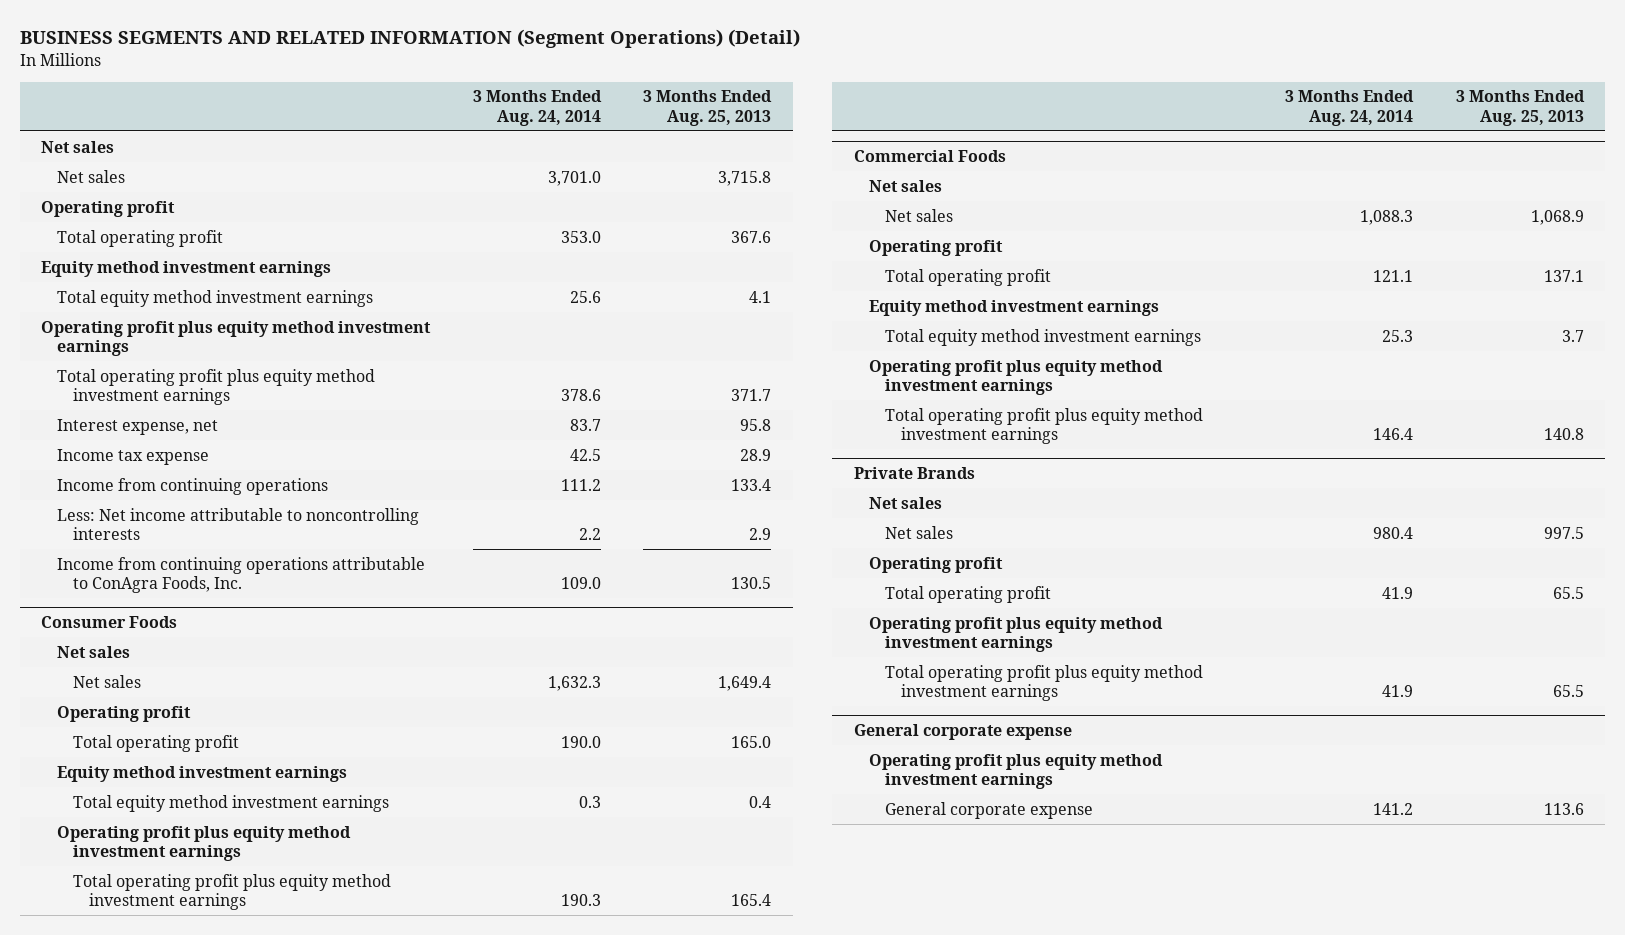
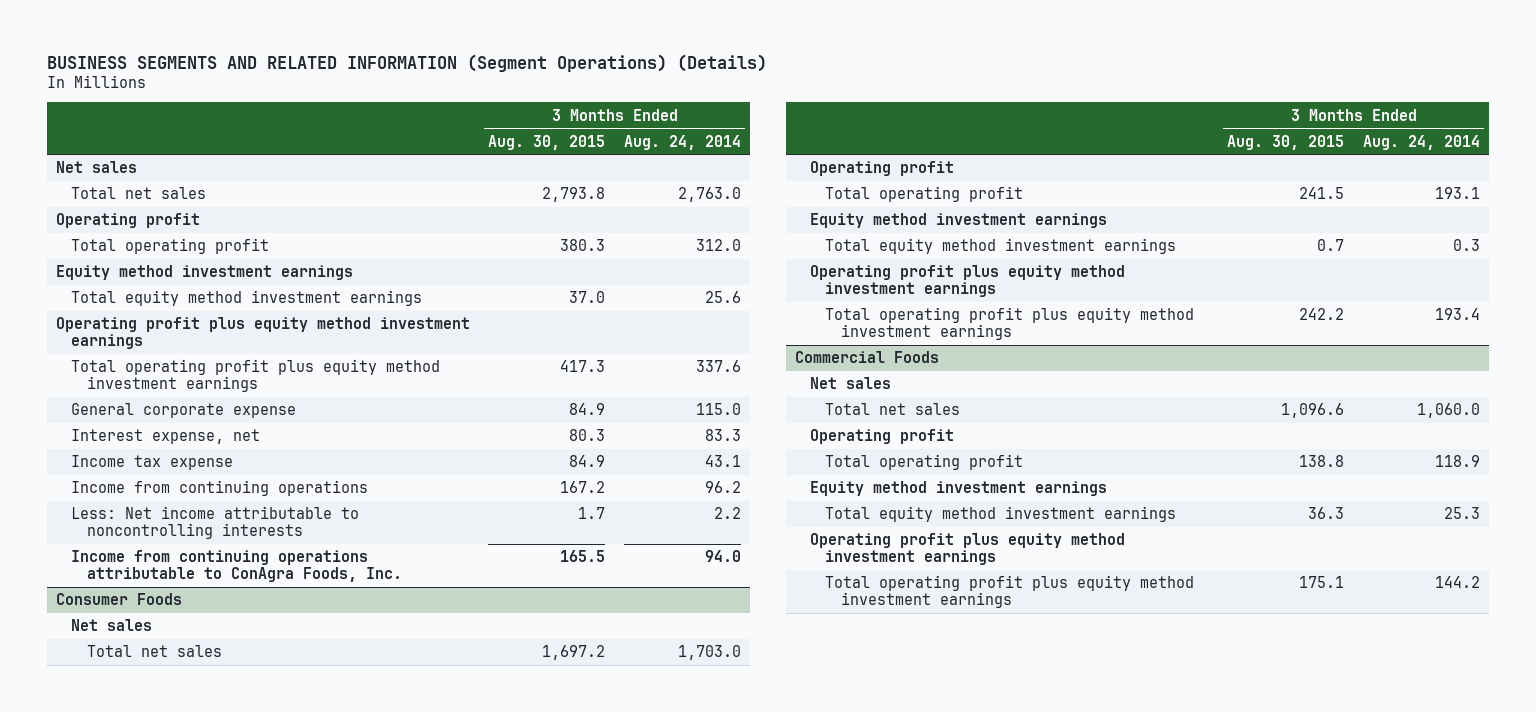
- BUSINESS SEGMENTS AND RELATED INFORMATION (Segment Operations) (Detail)
+ BUSINESS SEGMENTS AND RELATED INFORMATION (Segment Operations) (Details)
- | 3 Months Ended Aug. 24, 2014 | 3 Months Ended Aug. 25, 2013
+ | 3 Months Ended Aug. 30, 2015 | 3 Months Ended Aug. 24, 2014
- Net sales | 3,701.0 | 3,715.8
+ Total net sales | 2,793.8 | 2,763.0
- Total operating profit | 353.0 | 367.6
+ Total operating profit | 380.3 | 312.0
- Total operating profit plus equity method investment earnings | 378.6 | 371.7
- Interest expense, net | 83.7 | 95.8
- Income tax expense | 42.5 | 28.9
- Income from continuing operations | 111.2 | 133.4
+ Total operating profit plus equity method investment earnings | 417.3 | 337.6
+ General corporate expense | 84.9 | 115.0
+ Interest expense, net | 80.3 | 83.3
+ Income tax expense | 84.9 | 43.1
+ Income from continuing operations | 167.2 | 96.2
- Income from continuing operations attributable to ConAgra Foods, Inc. | 109.0 | 130.5
+ Income from continuing operations attributable to ConAgra Foods, Inc. | 165.5 | 94.0
@ Consumer Foods
- Net sales | 1,632.3 | 1,649.4
+ Total net sales | 1,697.2 | 1,703.0
- Total operating profit | 190.0 | 165.0
+ Total operating profit | 241.5 | 193.1
- Total operating profit plus equity method investment earnings | 190.3 | 165.4
+ Total operating profit plus equity method investment earnings | 242.2 | 193.4
@ Commercial Foods
- Net sales | 1,088.3 | 1,068.9
+ Total net sales | 1,096.6 | 1,060.0
- Total operating profit | 121.1 | 137.1
+ Total operating profit | 138.8 | 118.9
- Total operating profit plus equity method investment earnings | 146.4 | 140.8
- Private Brands
- Net sales
- Net sales | 980.4 | 997.5
- Operating profit
- Total operating profit | 41.9 | 65.5
- Operating profit plus equity method investment earnings
- Total operating profit plus equity method investment earnings | 41.9 | 65.5
- General corporate expense
- Operating profit plus equity method investment earnings
- General corporate expense | 141.2 | 113.6
@ Commercial Foods
+ Total operating profit plus equity method investment earnings | 175.1 | 144.2

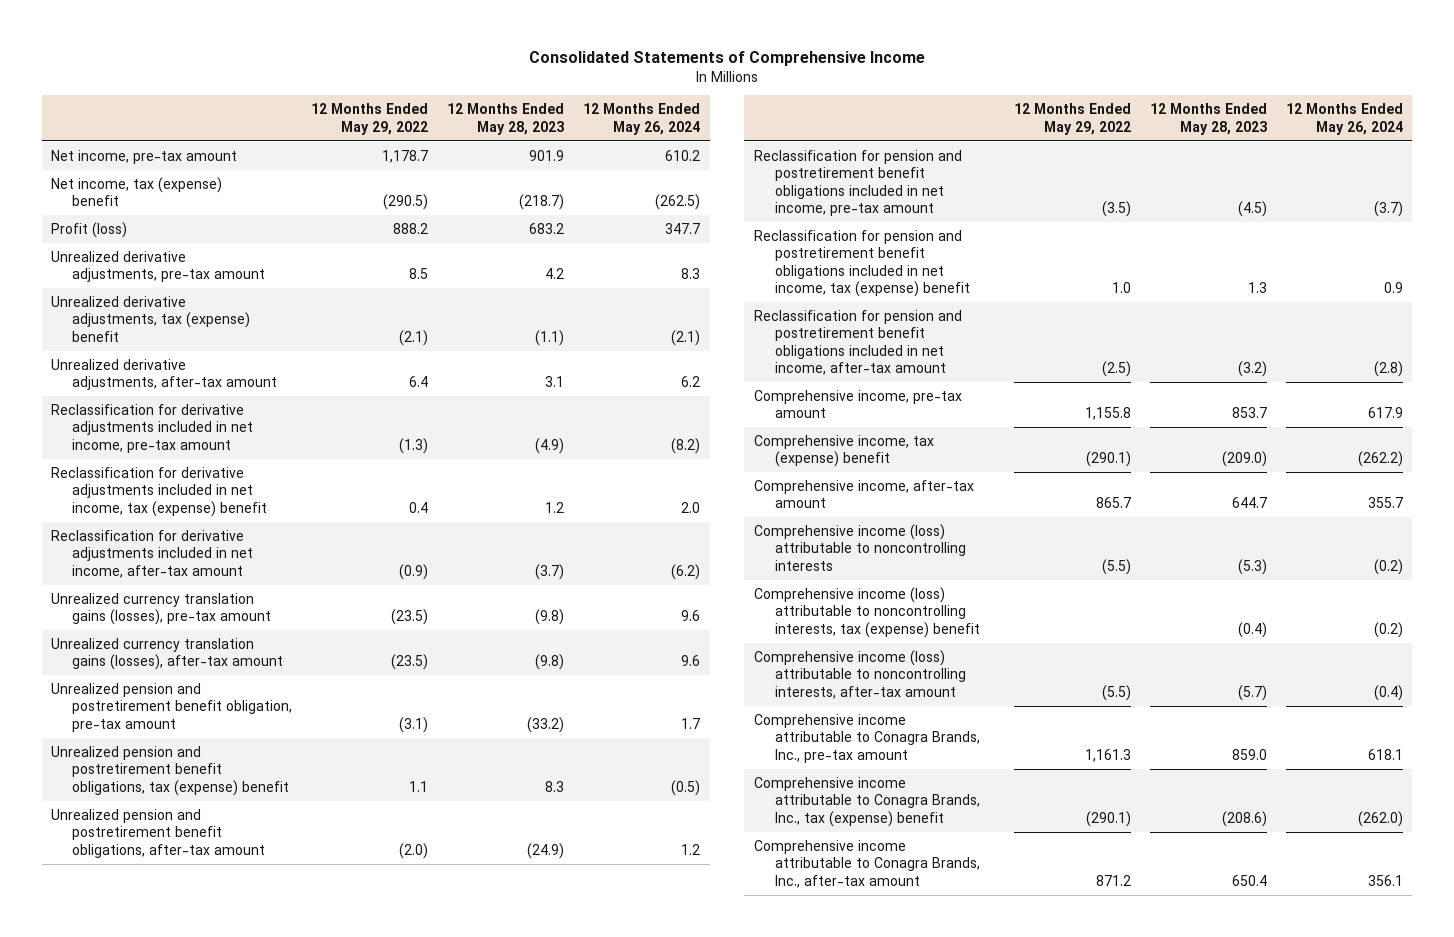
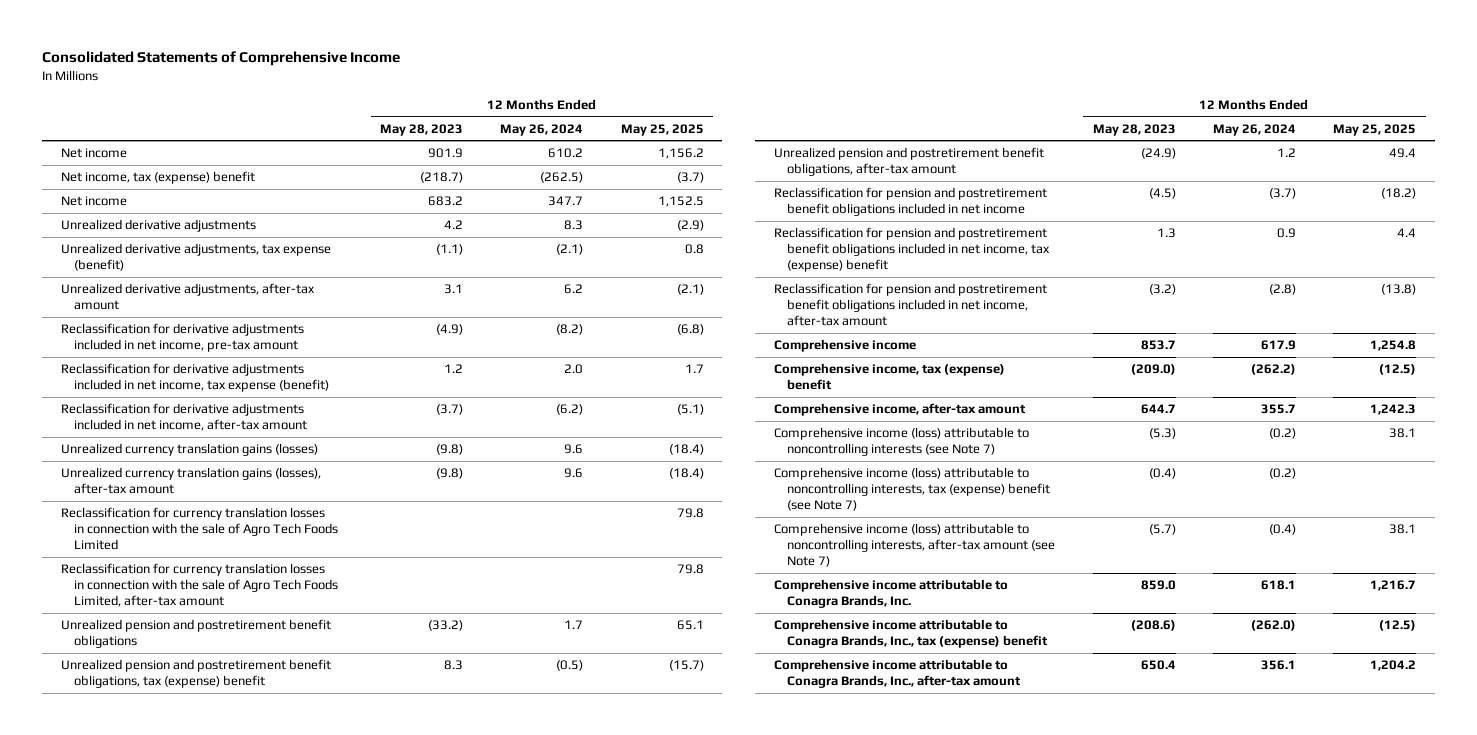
- | 12 Months Ended May 29, 2022 | 12 Months Ended May 28, 2023 | 12 Months Ended May 26, 2024
+ | 12 Months Ended May 28, 2023 | 12 Months Ended May 26, 2024 | 12 Months Ended May 25, 2025
- Net income, pre-tax amount | 1,178.7 | 901.9 | 610.2
+ Net income | 901.9 | 610.2 | 1,156.2
- Profit (loss) | 888.2 | 683.2 | 347.7
- Unrealized derivative adjustments, pre-tax amount | 8.5 | 4.2 | 8.3
- Unrealized derivative adjustments, tax (expense) benefit | (2.1) | (1.1) | (2.1)
+ Net income | 683.2 | 347.7 | 1,152.5
+ Unrealized derivative adjustments | 4.2 | 8.3 | (2.9)
+ Unrealized derivative adjustments, tax expense (benefit) | (1.1) | (2.1) | 0.8
- Reclassification for derivative adjustments included in net income, tax (expense) benefit | 0.4 | 1.2 | 2.0
+ Reclassification for derivative adjustments included in net income, tax expense (benefit) | 1.2 | 2.0 | 1.7
- Unrealized currency translation gains (losses), pre-tax amount | (23.5) | (9.8) | 9.6
+ Unrealized currency translation gains (losses) | (9.8) | 9.6 | (18.4)
- Unrealized pension and postretirement benefit obligation, pre-tax amount | (3.1) | (33.2) | 1.7
+ Reclassification for currency translation losses in connection with the sale of Agro Tech Foods Limited | | | 79.8
+ Reclassification for currency translation losses in connection with the sale of Agro Tech Foods Limited, after-tax amount | | | 79.8
+ Unrealized pension and postretirement benefit obligations | (33.2) | 1.7 | 65.1
- Reclassification for pension and postretirement benefit obligations included in net income, pre-tax amount | (3.5) | (4.5) | (3.7)
+ Reclassification for pension and postretirement benefit obligations included in net income | (4.5) | (3.7) | (18.2)
- Comprehensive income, pre-tax amount | 1,155.8 | 853.7 | 617.9
+ Comprehensive income | 853.7 | 617.9 | 1,254.8
- Comprehensive income (loss) attributable to noncontrolling interests | (5.5) | (5.3) | (0.2)
- Comprehensive income (loss) attributable to noncontrolling interests, tax (expense) benefit | | (0.4) | (0.2)
- Comprehensive income (loss) attributable to noncontrolling interests, after-tax amount | (5.5) | (5.7) | (0.4)
- Comprehensive income attributable to Conagra Brands, Inc., pre-tax amount | 1,161.3 | 859.0 | 618.1
+ Comprehensive income (loss) attributable to noncontrolling interests (see Note 7) | (5.3) | (0.2) | 38.1
+ Comprehensive income (loss) attributable to noncontrolling interests, tax (expense) benefit (see Note 7) | (0.4) | (0.2) |
+ Comprehensive income (loss) attributable to noncontrolling interests, after-tax amount (see Note 7) | (5.7) | (0.4) | 38.1
+ Comprehensive income attributable to Conagra Brands, Inc. | 859.0 | 618.1 | 1,216.7

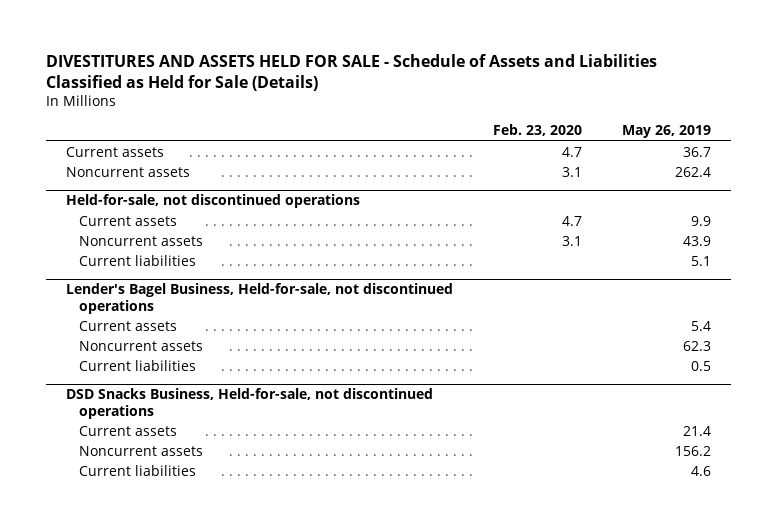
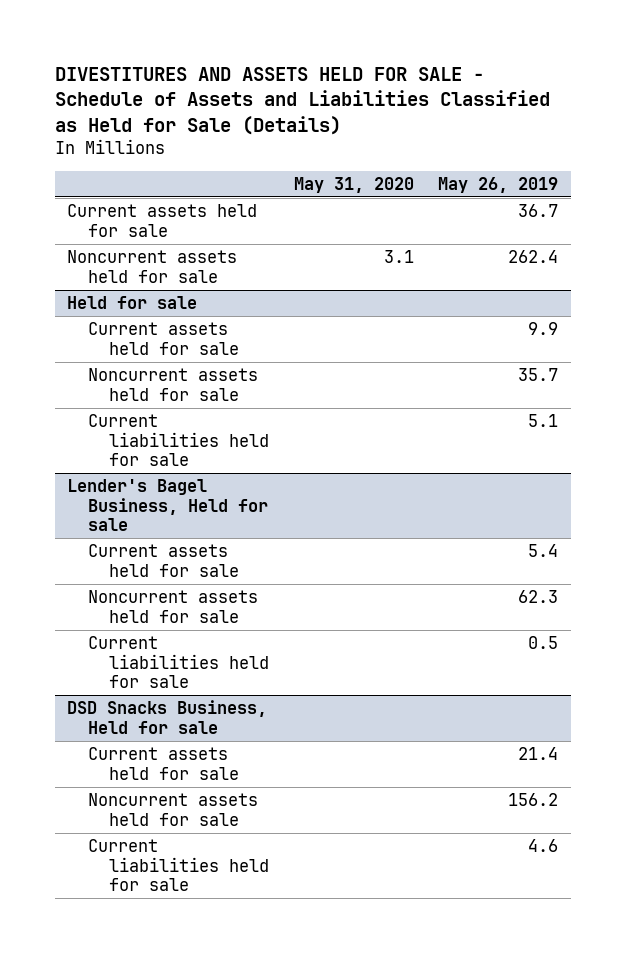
- | Feb. 23, 2020 | May 26, 2019
+ | May 31, 2020 | May 26, 2019
- Current assets | 4.7 | 36.7
- Noncurrent assets | 3.1 | 262.4
- Held-for-sale, not discontinued operations
- Current assets | 4.7 | 9.9
- Noncurrent assets | 3.1 | 43.9
- Current liabilities | | 5.1
- Lender's Bagel Business, Held-for-sale, not discontinued operations
- Current assets | | 5.4
- Noncurrent assets | | 62.3
- Current liabilities | | 0.5
- DSD Snacks Business, Held-for-sale, not discontinued operations
- Current assets | | 21.4
- Noncurrent assets | | 156.2
- Current liabilities | | 4.6
+ Current assets held for sale | | 36.7
+ Noncurrent assets held for sale | 3.1 | 262.4
+ Held for sale
+ Current assets held for sale | | 9.9
+ Noncurrent assets held for sale | | 35.7
+ Current liabilities held for sale | | 5.1
+ Lender's Bagel Business, Held for sale
+ Current assets held for sale | | 5.4
+ Noncurrent assets held for sale | | 62.3
+ Current liabilities held for sale | | 0.5
+ DSD Snacks Business, Held for sale
+ Current assets held for sale | | 21.4
+ Noncurrent assets held for sale | | 156.2
+ Current liabilities held for sale | | 4.6

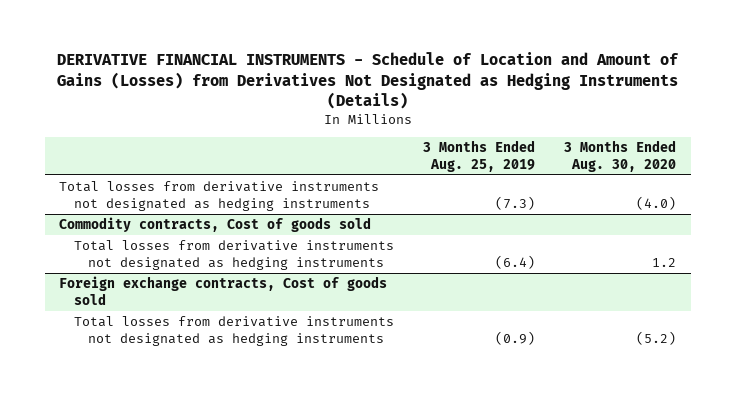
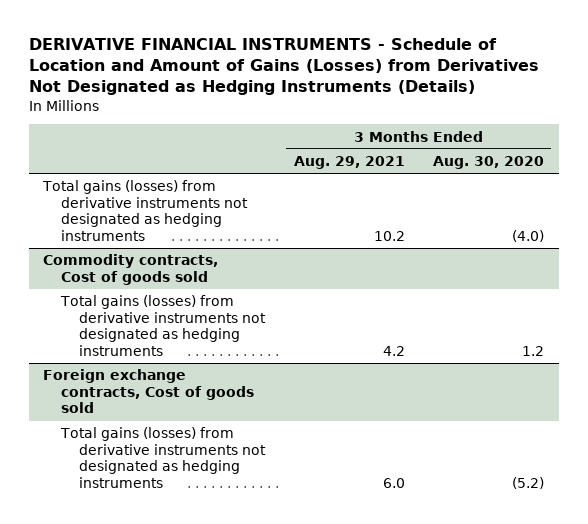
- | 3 Months Ended Aug. 25, 2019 | 3 Months Ended Aug. 30, 2020
+ | 3 Months Ended Aug. 29, 2021 | 3 Months Ended Aug. 30, 2020
- Total losses from derivative instruments not designated as hedging instruments | (7.3) | (4.0)
+ Total gains (losses) from derivative instruments not designated as hedging instruments | 10.2 | (4.0)
@ Commodity contracts, Cost of goods sold
- Total losses from derivative instruments not designated as hedging instruments | (6.4) | 1.2
+ Total gains (losses) from derivative instruments not designated as hedging instruments | 4.2 | 1.2
@ Foreign exchange contracts, Cost of goods sold
- Total losses from derivative instruments not designated as hedging instruments | (0.9) | (5.2)
+ Total gains (losses) from derivative instruments not designated as hedging instruments | 6.0 | (5.2)

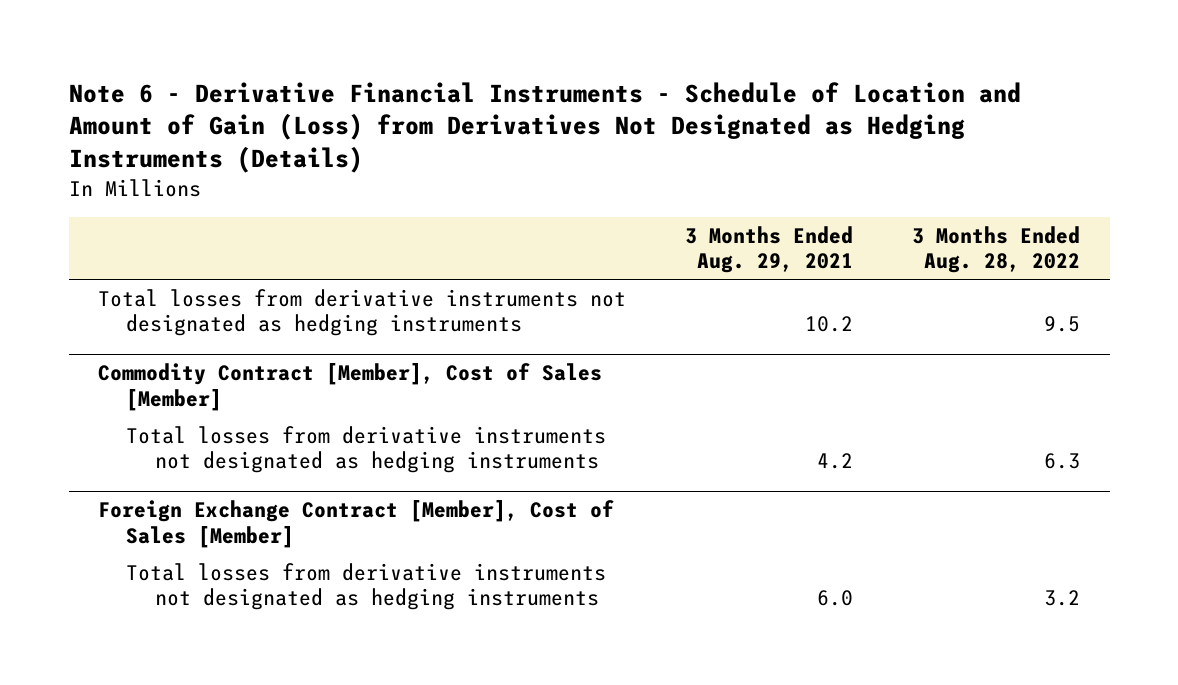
- DERIVATIVE FINANCIAL INSTRUMENTS - Schedule of Location and Amount of Gains (Losses) from Derivatives Not Designated as Hedging Instruments (Details)
+ Note 6 - Derivative Financial Instruments - Schedule of Location and Amount of Gain (Loss) from Derivatives Not Designated as Hedging Instruments (Details)
- | 3 Months Ended Aug. 29, 2021 | 3 Months Ended Aug. 30, 2020
+ | 3 Months Ended Aug. 29, 2021 | 3 Months Ended Aug. 28, 2022
- Total gains (losses) from derivative instruments not designated as hedging instruments | 10.2 | (4.0)
- Commodity contracts, Cost of goods sold
- Total gains (losses) from derivative instruments not designated as hedging instruments | 4.2 | 1.2
- Foreign exchange contracts, Cost of goods sold
- Total gains (losses) from derivative instruments not designated as hedging instruments | 6.0 | (5.2)
+ Total losses from derivative instruments not designated as hedging instruments | 10.2 | 9.5
+ Commodity Contract [Member], Cost of Sales [Member]
+ Total losses from derivative instruments not designated as hedging instruments | 4.2 | 6.3
+ Foreign Exchange Contract [Member], Cost of Sales [Member]
+ Total losses from derivative instruments not designated as hedging instruments | 6.0 | 3.2

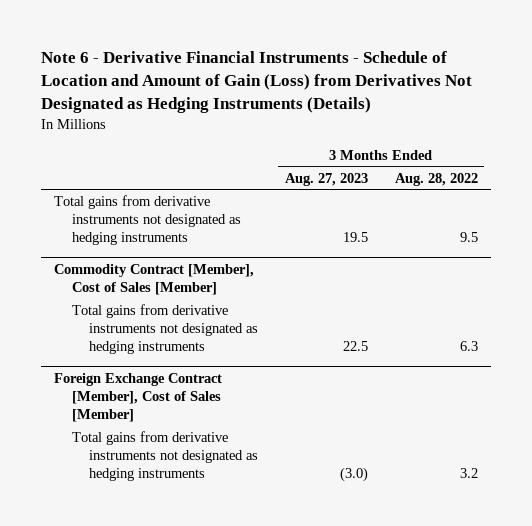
- | 3 Months Ended Aug. 29, 2021 | 3 Months Ended Aug. 28, 2022
+ | 3 Months Ended Aug. 27, 2023 | 3 Months Ended Aug. 28, 2022
- Total losses from derivative instruments not designated as hedging instruments | 10.2 | 9.5
+ Total gains from derivative instruments not designated as hedging instruments | 19.5 | 9.5
@ Commodity Contract [Member], Cost of Sales [Member]
- Total losses from derivative instruments not designated as hedging instruments | 4.2 | 6.3
+ Total gains from derivative instruments not designated as hedging instruments | 22.5 | 6.3
@ Foreign Exchange Contract [Member], Cost of Sales [Member]
- Total losses from derivative instruments not designated as hedging instruments | 6.0 | 3.2
+ Total gains from derivative instruments not designated as hedging instruments | (3.0) | 3.2

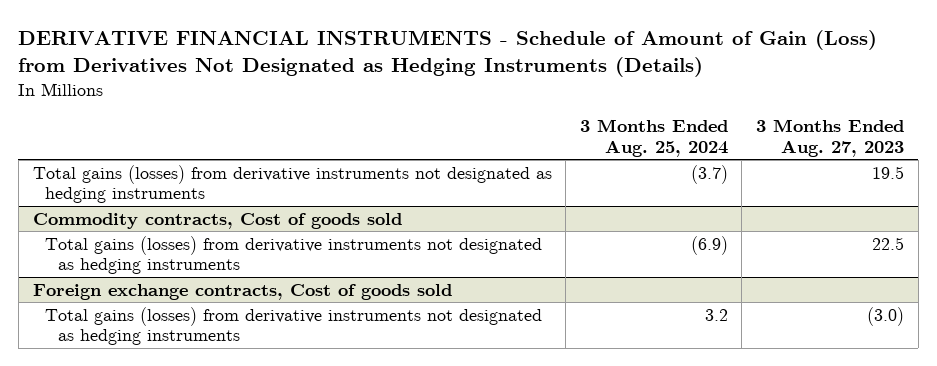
- Note 6 - Derivative Financial Instruments - Schedule of Location and Amount of Gain (Loss) from Derivatives Not Designated as Hedging Instruments (Details)
+ DERIVATIVE FINANCIAL INSTRUMENTS - Schedule of Amount of Gain (Loss) from Derivatives Not Designated as Hedging Instruments (Details)
- | 3 Months Ended Aug. 27, 2023 | 3 Months Ended Aug. 28, 2022
+ | 3 Months Ended Aug. 25, 2024 | 3 Months Ended Aug. 27, 2023
- Total gains from derivative instruments not designated as hedging instruments | 19.5 | 9.5
- Commodity Contract [Member], Cost of Sales [Member]
- Total gains from derivative instruments not designated as hedging instruments | 22.5 | 6.3
- Foreign Exchange Contract [Member], Cost of Sales [Member]
- Total gains from derivative instruments not designated as hedging instruments | (3.0) | 3.2
+ Total gains (losses) from derivative instruments not designated as hedging instruments | (3.7) | 19.5
+ Commodity contracts, Cost of goods sold
+ Total gains (losses) from derivative instruments not designated as hedging instruments | (6.9) | 22.5
+ Foreign exchange contracts, Cost of goods sold
+ Total gains (losses) from derivative instruments not designated as hedging instruments | 3.2 | (3.0)

